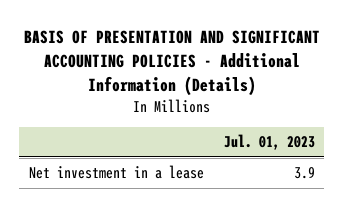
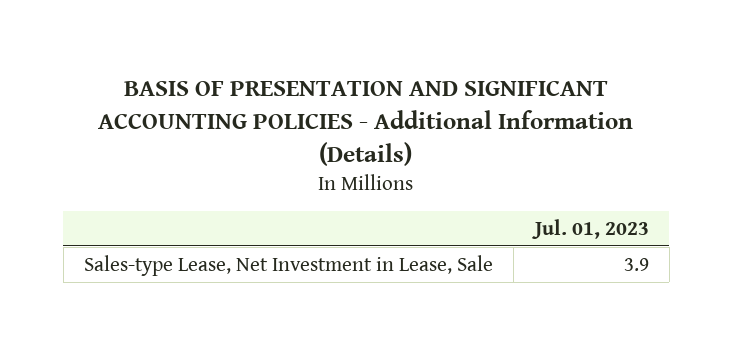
- Net investment in a lease | 3.9
+ Sales-type Lease, Net Investment in Lease, Sale | 3.9

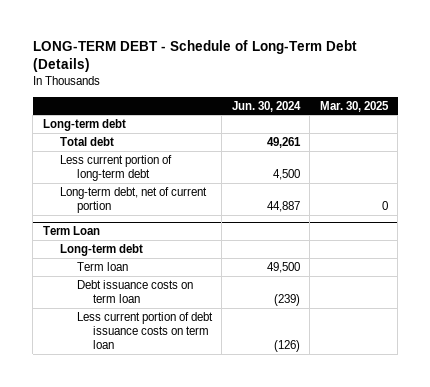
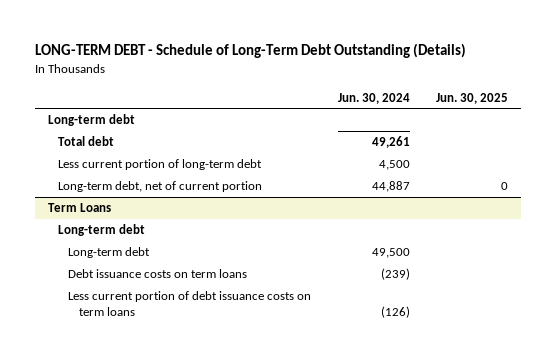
- LONG-TERM DEBT - Schedule of Long-Term Debt (Details)
+ LONG-TERM DEBT - Schedule of Long-Term Debt Outstanding (Details)
- | Jun. 30, 2024 | Mar. 30, 2025
+ | Jun. 30, 2024 | Jun. 30, 2025
- Term Loan
+ Term Loans
- Term loan | 49,500 |
- Debt issuance costs on term loan | (239) |
- Less current portion of debt issuance costs on term loan | (126) |
+ Long-term debt | 49,500 |
+ Debt issuance costs on term loans | (239) |
+ Less current portion of debt issuance costs on term loans | (126) |

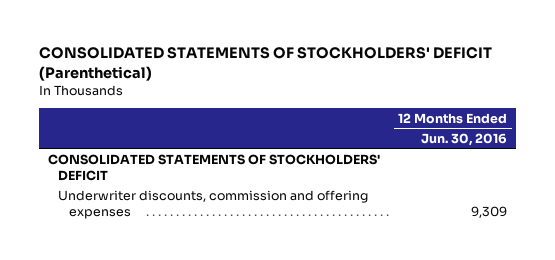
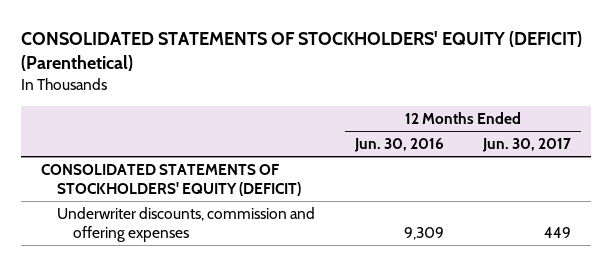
- CONSOLIDATED STATEMENTS OF STOCKHOLDERS' DEFICIT (Parenthetical)
+ CONSOLIDATED STATEMENTS OF STOCKHOLDERS' EQUITY (DEFICIT) (Parenthetical)
- | 12 Months Ended Jun. 30, 2016
+ | 12 Months Ended Jun. 30, 2016 | 12 Months Ended Jun. 30, 2017
- CONSOLIDATED STATEMENTS OF STOCKHOLDERS' DEFICIT
+ CONSOLIDATED STATEMENTS OF STOCKHOLDERS' EQUITY (DEFICIT)

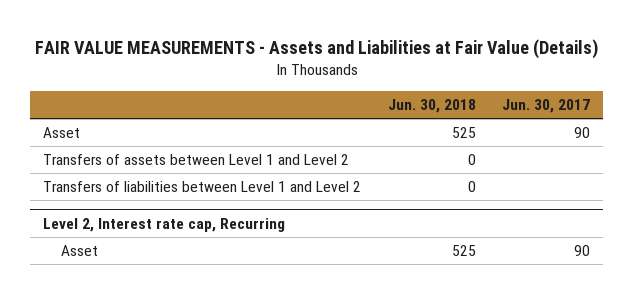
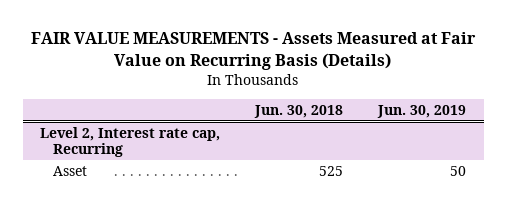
- FAIR VALUE MEASUREMENTS - Assets and Liabilities at Fair Value (Details)
+ FAIR VALUE MEASUREMENTS - Assets Measured at Fair Value on Recurring Basis (Details)
- | Jun. 30, 2018 | Jun. 30, 2017
+ | Jun. 30, 2018 | Jun. 30, 2019
- Asset | 525 | 90
- Transfers of assets between Level 1 and Level 2 | 0 |
- Transfers of liabilities between Level 1 and Level 2 | 0 |

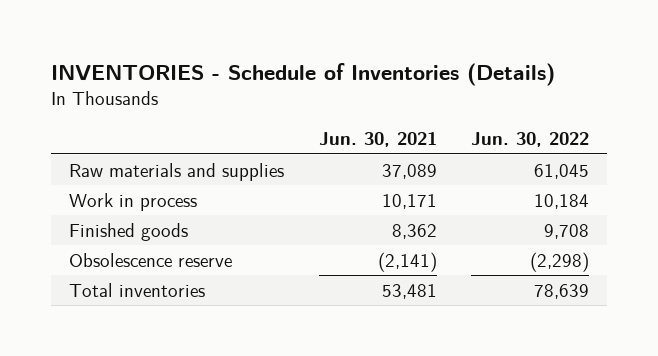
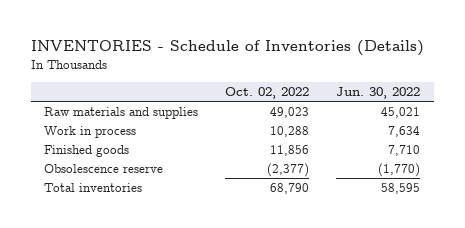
- | Jun. 30, 2021 | Jun. 30, 2022
+ | Oct. 02, 2022 | Jun. 30, 2022
- Raw materials and supplies | 37,089 | 61,045
- Work in process | 10,171 | 10,184
- Finished goods | 8,362 | 9,708
- Obsolescence reserve | (2,141) | (2,298)
- Total inventories | 53,481 | 78,639
+ Raw materials and supplies | 49,023 | 45,021
+ Work in process | 10,288 | 7,634
+ Finished goods | 11,856 | 7,710
+ Obsolescence reserve | (2,377) | (1,770)
+ Total inventories | 68,790 | 58,595

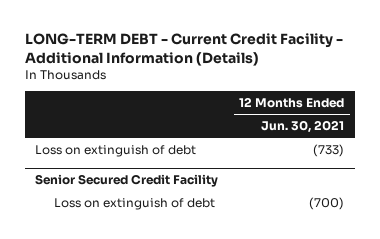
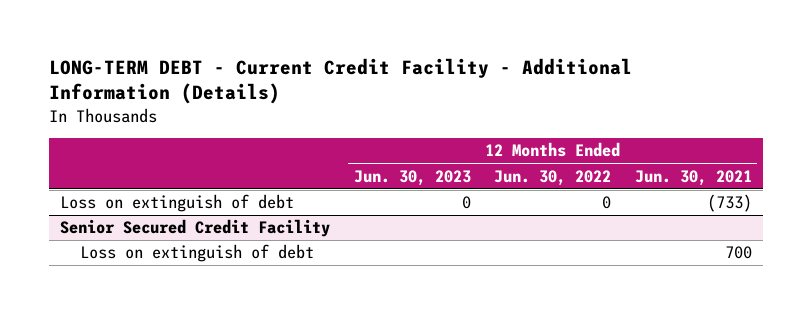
- | 12 Months Ended Jun. 30, 2021
+ | 12 Months Ended Jun. 30, 2023 | 12 Months Ended Jun. 30, 2022 | 12 Months Ended Jun. 30, 2021
@ Senior Secured Credit Facility
- Loss on extinguish of debt | (700)
+ Loss on extinguish of debt | | | 700

